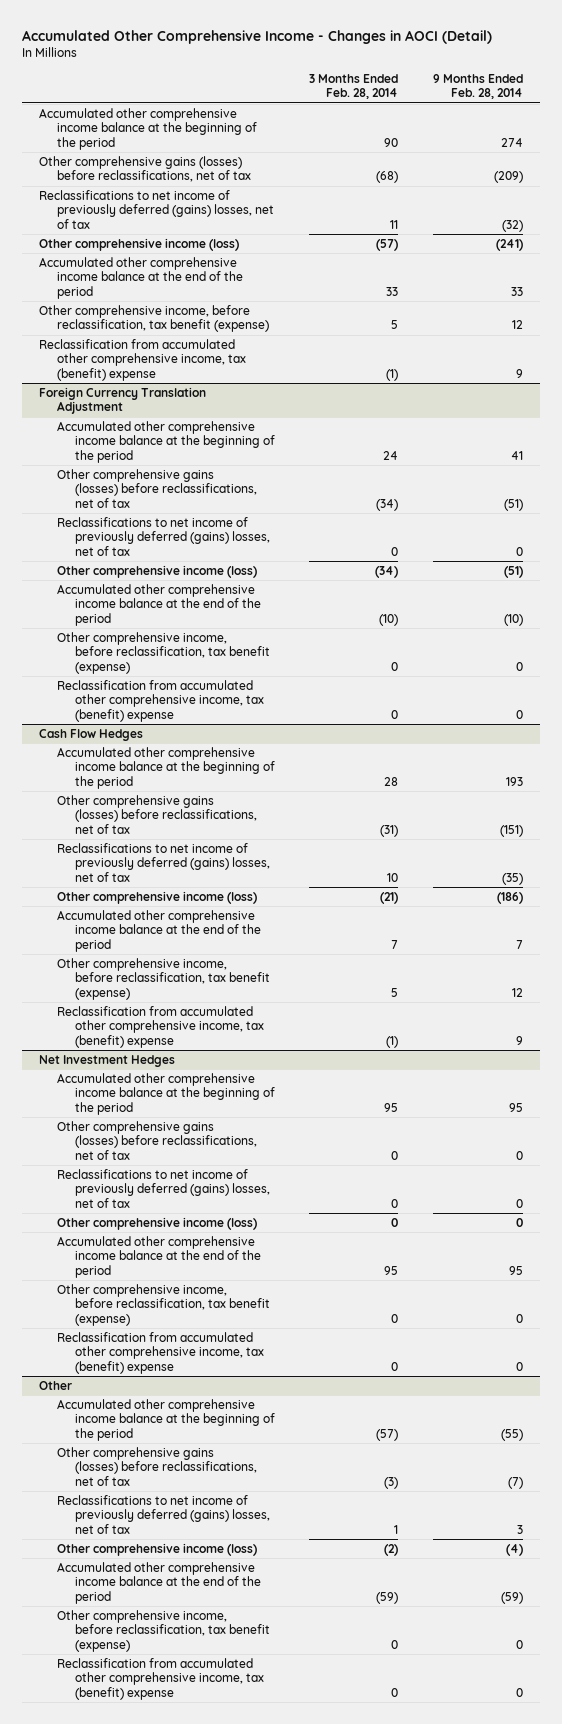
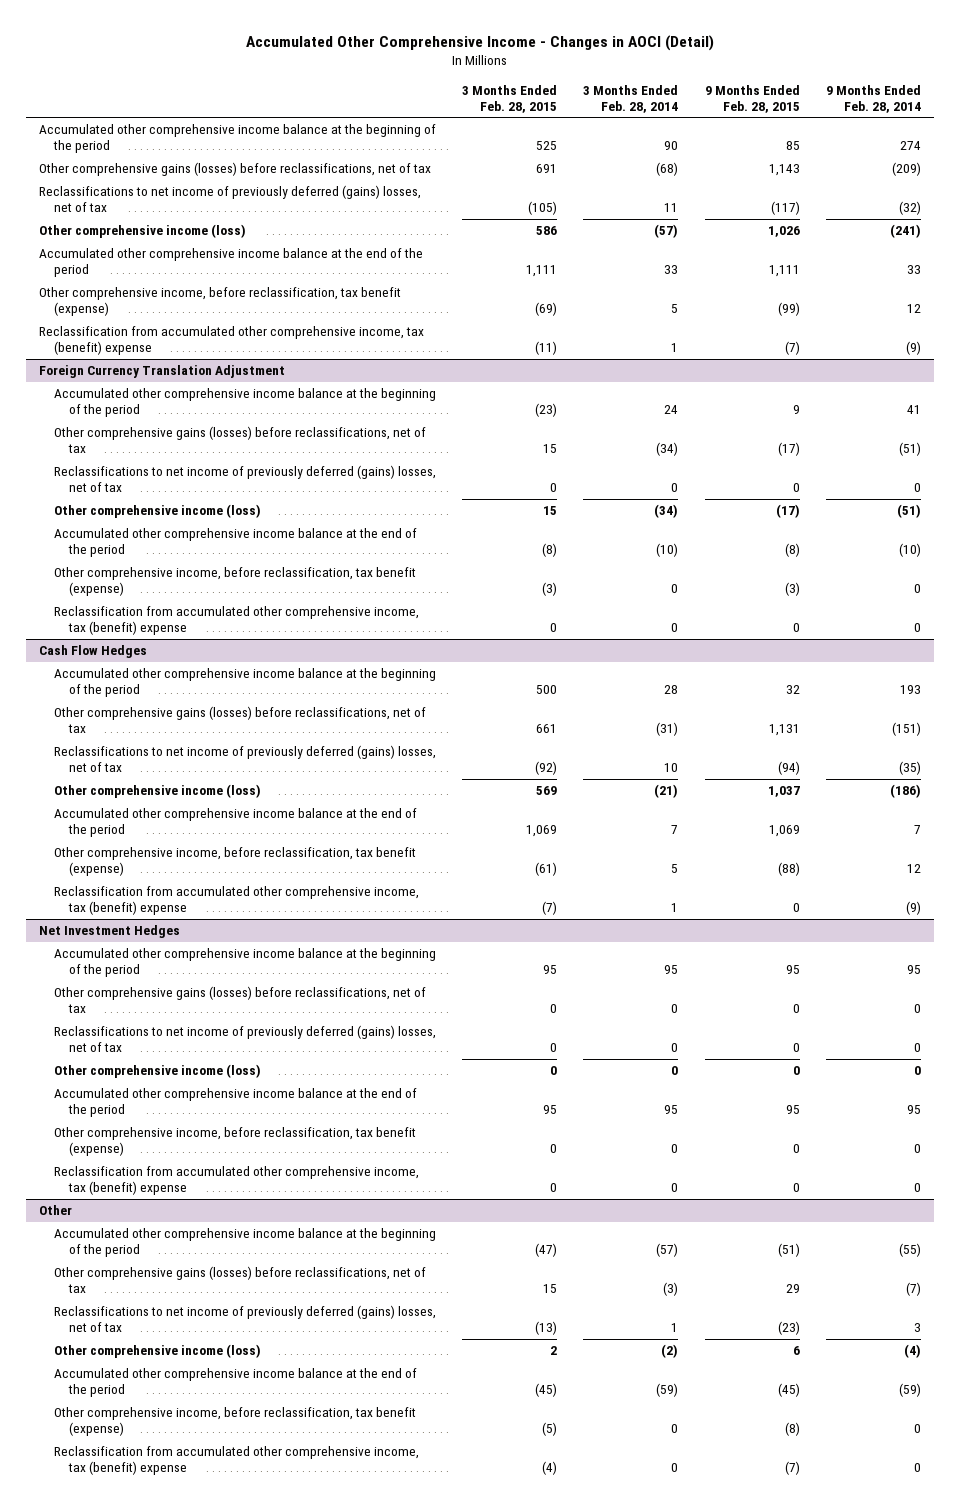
- | 3 Months Ended Feb. 28, 2014 | 9 Months Ended Feb. 28, 2014
+ | 3 Months Ended Feb. 28, 2015 | 3 Months Ended Feb. 28, 2014 | 9 Months Ended Feb. 28, 2015 | 9 Months Ended Feb. 28, 2014
- Reclassification from accumulated other comprehensive income, tax (benefit) expense | (1) | 9
+ Reclassification from accumulated other comprehensive income, tax (benefit) expense | (11) | 1 | (7) | (9)
@ Cash Flow Hedges
- Reclassification from accumulated other comprehensive income, tax (benefit) expense | (1) | 9
+ Reclassification from accumulated other comprehensive income, tax (benefit) expense | (7) | 1 | 0 | (9)

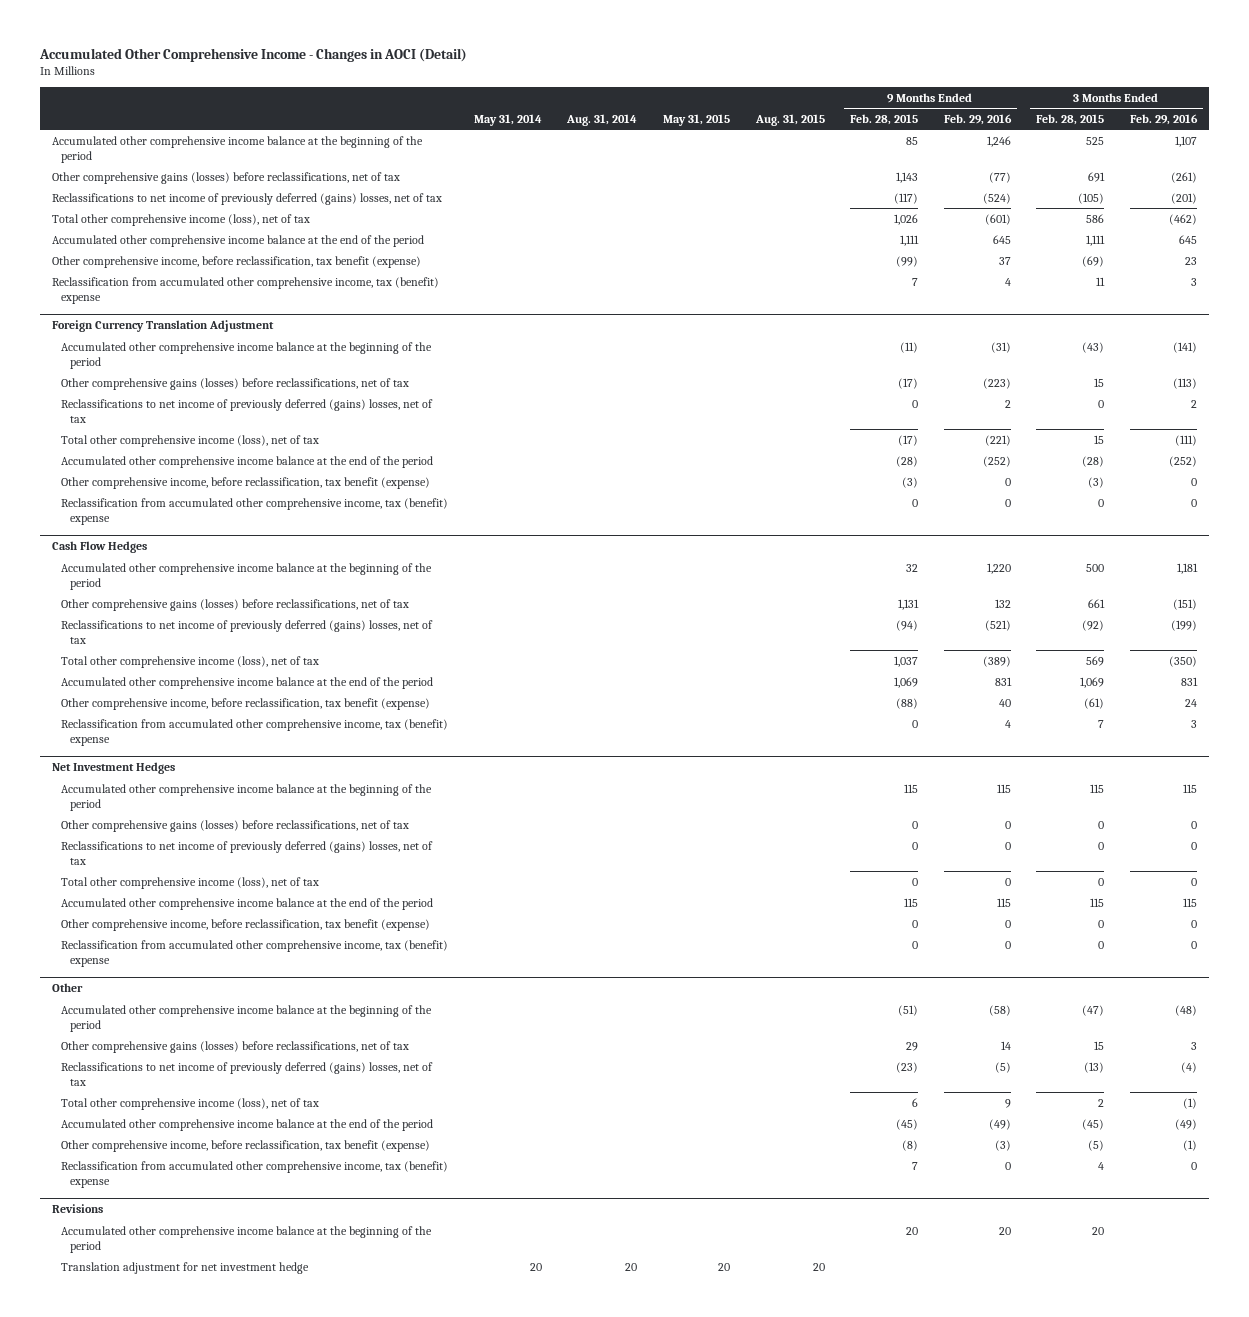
- | 3 Months Ended Feb. 28, 2015 | 3 Months Ended Feb. 28, 2014 | 9 Months Ended Feb. 28, 2015 | 9 Months Ended Feb. 28, 2014
+ | May 31, 2014 | Aug. 31, 2014 | May 31, 2015 | Aug. 31, 2015 | 9 Months Ended Feb. 28, 2015 | 9 Months Ended Feb. 29, 2016 | 3 Months Ended Feb. 28, 2015 | 3 Months Ended Feb. 29, 2016
- Other comprehensive income (loss) | 586 | (57) | 1,026 | (241)
+ Total other comprehensive income (loss), net of tax | | | | | 1,026 | (601) | 586 | (462)
- Reclassification from accumulated other comprehensive income, tax (benefit) expense | (11) | 1 | (7) | (9)
+ Reclassification from accumulated other comprehensive income, tax (benefit) expense | | | | | 7 | 4 | 11 | 3
@ Foreign Currency Translation Adjustment
- Accumulated other comprehensive income balance at the beginning of the period | (23) | 24 | 9 | 41
+ Accumulated other comprehensive income balance at the beginning of the period | | | | | (11) | (31) | (43) | (141)
- Other comprehensive income (loss) | 15 | (34) | (17) | (51)
- Accumulated other comprehensive income balance at the end of the period | (8) | (10) | (8) | (10)
+ Total other comprehensive income (loss), net of tax | | | | | (17) | (221) | 15 | (111)
+ Accumulated other comprehensive income balance at the end of the period | | | | | (28) | (252) | (28) | (252)
@ Cash Flow Hedges
- Other comprehensive income (loss) | 569 | (21) | 1,037 | (186)
+ Total other comprehensive income (loss), net of tax | | | | | 1,037 | (389) | 569 | (350)
- Reclassification from accumulated other comprehensive income, tax (benefit) expense | (7) | 1 | 0 | (9)
+ Reclassification from accumulated other comprehensive income, tax (benefit) expense | | | | | 0 | 4 | 7 | 3
@ Net Investment Hedges
- Accumulated other comprehensive income balance at the beginning of the period | 95 | 95 | 95 | 95
+ Accumulated other comprehensive income balance at the beginning of the period | | | | | 115 | 115 | 115 | 115
- Other comprehensive income (loss) | 0 | 0 | 0 | 0
- Accumulated other comprehensive income balance at the end of the period | 95 | 95 | 95 | 95
+ Total other comprehensive income (loss), net of tax | | | | | 0 | 0 | 0 | 0
+ Accumulated other comprehensive income balance at the end of the period | | | | | 115 | 115 | 115 | 115
@ Other
- Other comprehensive income (loss) | 2 | (2) | 6 | (4)
+ Total other comprehensive income (loss), net of tax | | | | | 6 | 9 | 2 | (1)
- Reclassification from accumulated other comprehensive income, tax (benefit) expense | (4) | 0 | (7) | 0
+ Reclassification from accumulated other comprehensive income, tax (benefit) expense | | | | | 7 | 0 | 4 | 0
+ Revisions
+ Accumulated other comprehensive income balance at the beginning of the period | | | | | 20 | 20 | 20 |
+ Translation adjustment for net investment hedge | 20 | 20 | 20 | 20 | | | |

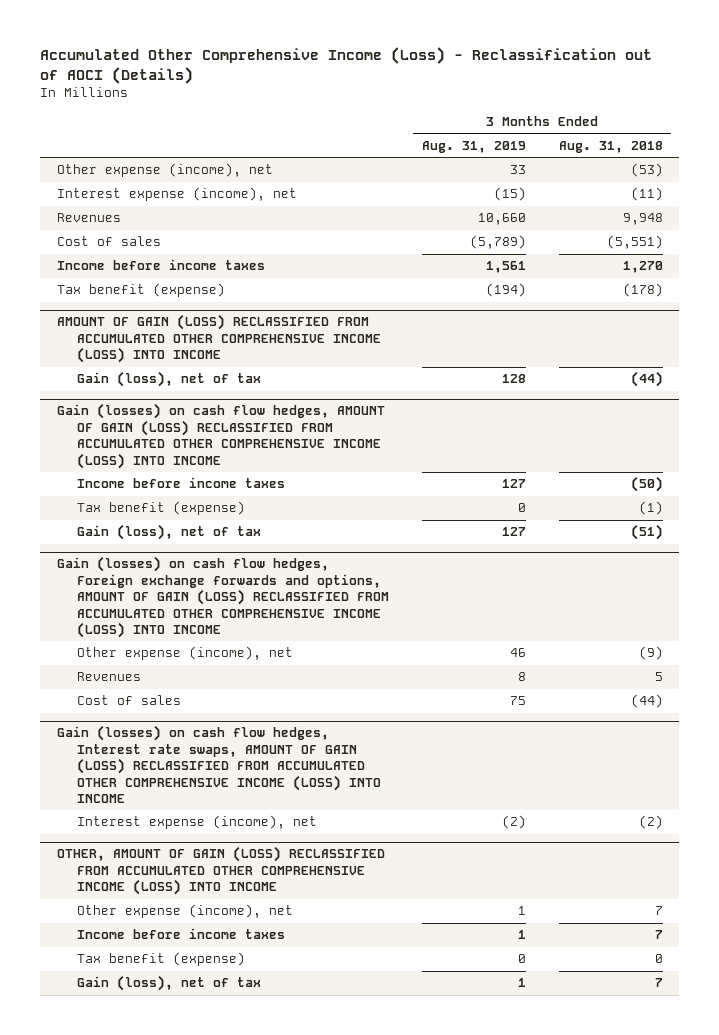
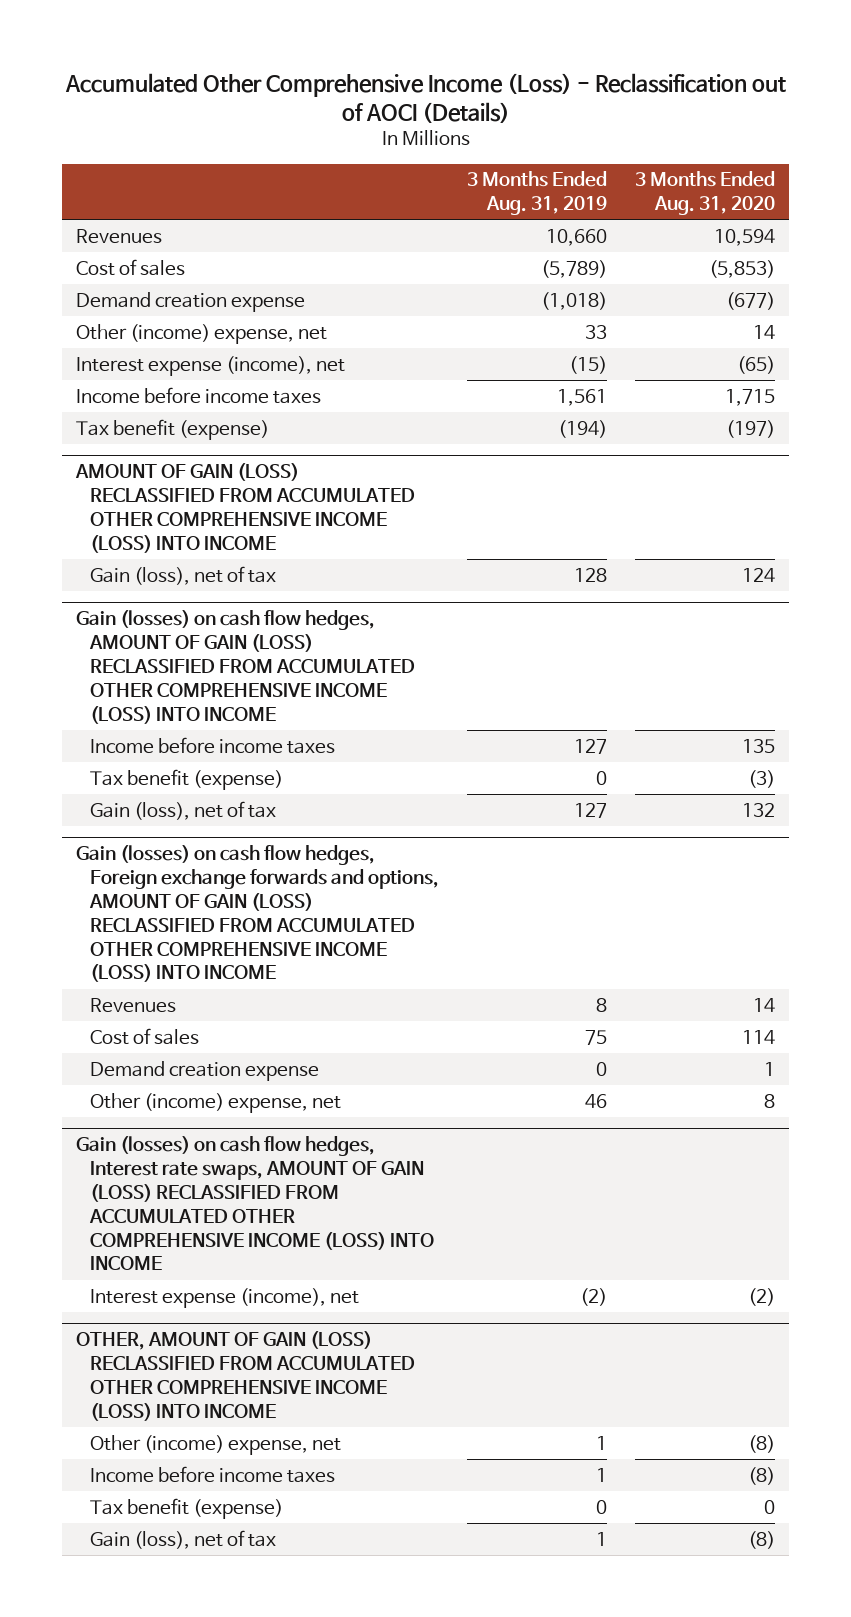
- | 3 Months Ended Aug. 31, 2019 | 3 Months Ended Aug. 31, 2018
+ | 3 Months Ended Aug. 31, 2019 | 3 Months Ended Aug. 31, 2020
- Other expense (income), net | 33 | (53)
+ Demand creation expense | (1,018) | (677)
+ Other (income) expense, net | 33 | 14
moved down: Interest expense (income), net | (15) | (65)
@ Gain (losses) on cash flow hedges, Foreign exchange forwards and options, AMOUNT OF GAIN (LOSS) RECLASSIFIED FROM ACCUMULATED OTHER COMPREHENSIVE INCOME (LOSS) INTO INCOME
- Other expense (income), net | 46 | (9)
+ Demand creation expense | 0 | 1
+ Other (income) expense, net | 46 | 8
@ OTHER, AMOUNT OF GAIN (LOSS) RECLASSIFIED FROM ACCUMULATED OTHER COMPREHENSIVE INCOME (LOSS) INTO INCOME
- Other expense (income), net | 1 | 7
+ Other (income) expense, net | 1 | (8)

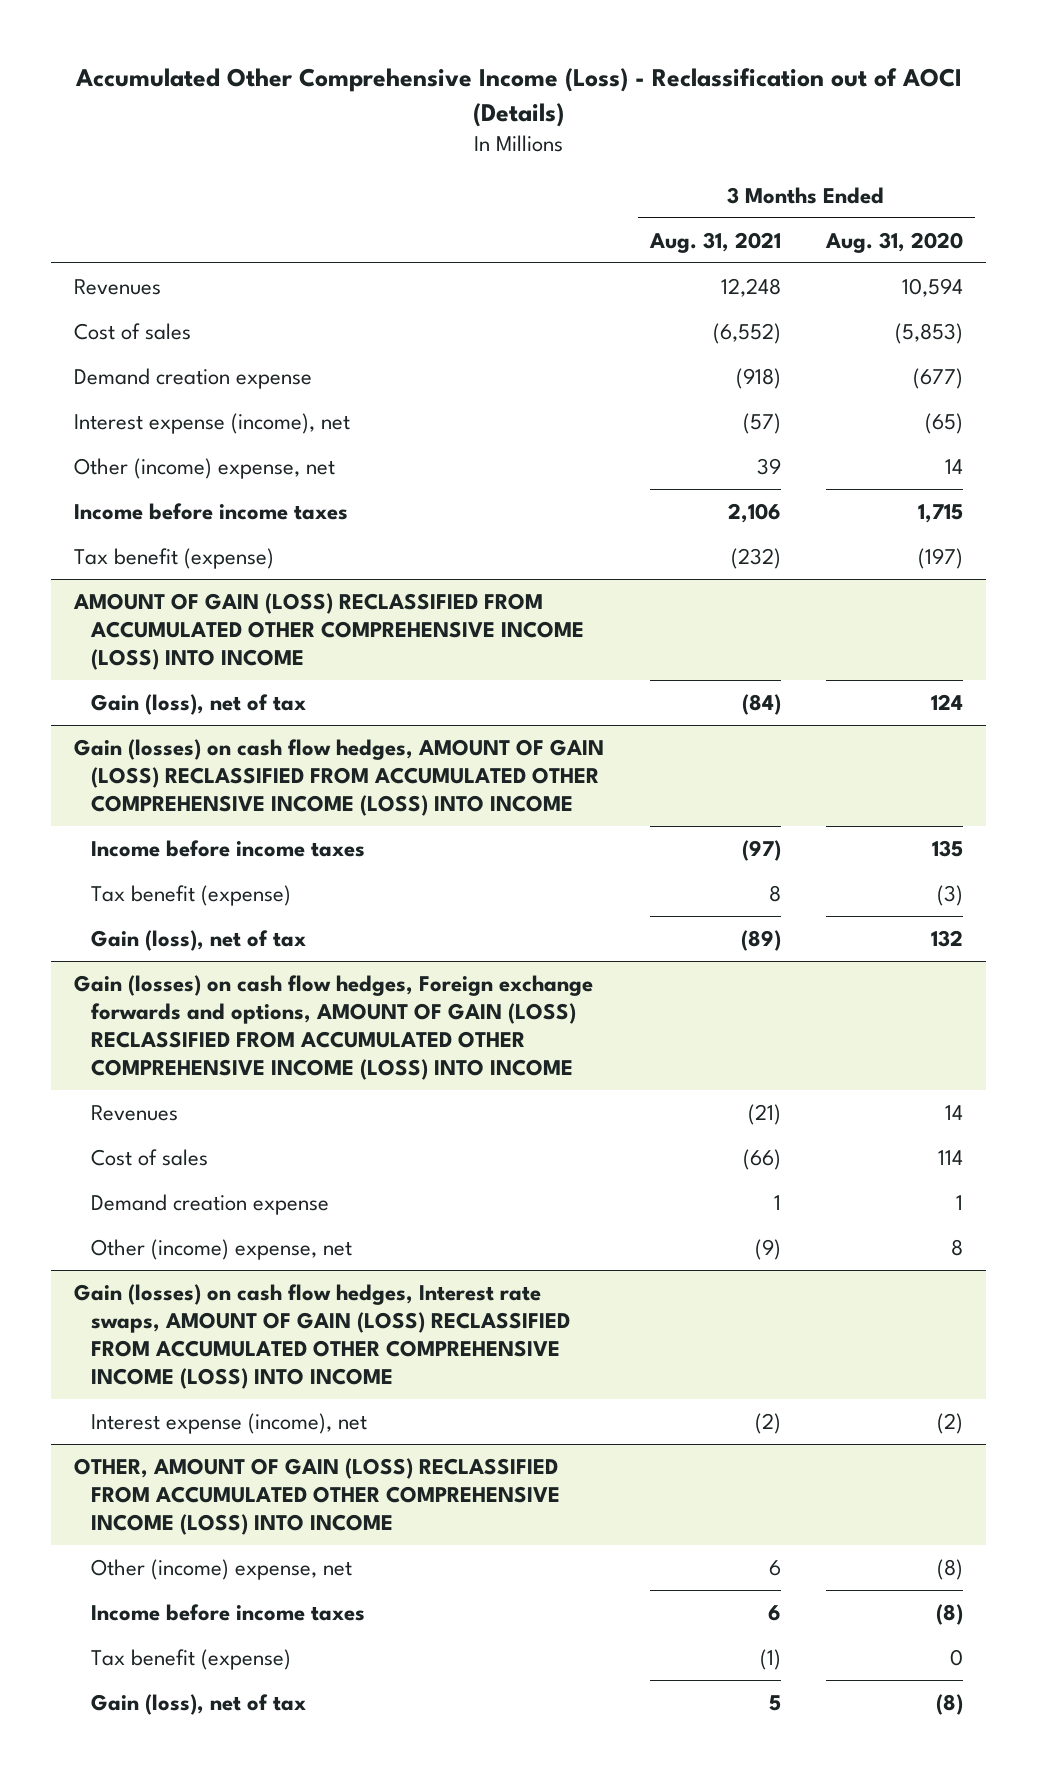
- | 3 Months Ended Aug. 31, 2019 | 3 Months Ended Aug. 31, 2020
+ | 3 Months Ended Aug. 31, 2021 | 3 Months Ended Aug. 31, 2020
moved down: Other (income) expense, net | 39 | 14

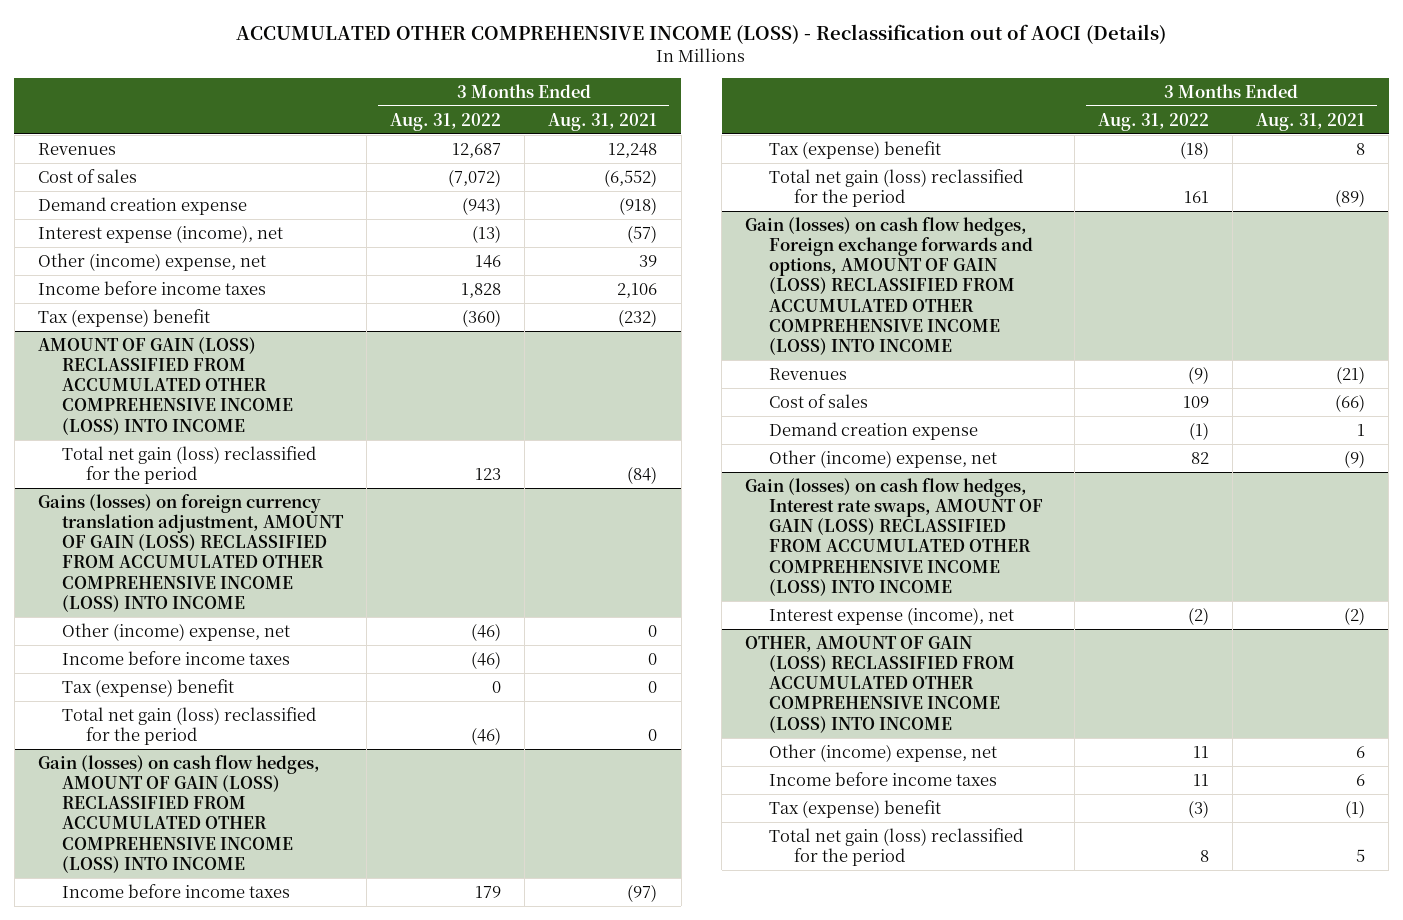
- Accumulated Other Comprehensive Income (Loss) - Reclassification out of AOCI (Details)
+ ACCUMULATED OTHER COMPREHENSIVE INCOME (LOSS) - Reclassification out of AOCI (Details)
- | 3 Months Ended Aug. 31, 2021 | 3 Months Ended Aug. 31, 2020
+ | 3 Months Ended Aug. 31, 2022 | 3 Months Ended Aug. 31, 2021
- Tax benefit (expense) | (232) | (197)
+ Tax (expense) benefit | (360) | (232)
@ AMOUNT OF GAIN (LOSS) RECLASSIFIED FROM ACCUMULATED OTHER COMPREHENSIVE INCOME (LOSS) INTO INCOME
- Gain (loss), net of tax | (84) | 124
+ Total net gain (loss) reclassified for the period | 123 | (84)
+ Gains (losses) on foreign currency translation adjustment, AMOUNT OF GAIN (LOSS) RECLASSIFIED FROM ACCUMULATED OTHER COMPREHENSIVE INCOME (LOSS) INTO INCOME
+ Other (income) expense, net | (46) | 0
+ Income before income taxes | (46) | 0
+ Tax (expense) benefit | 0 | 0
+ Total net gain (loss) reclassified for the period | (46) | 0
@ Gain (losses) on cash flow hedges, AMOUNT OF GAIN (LOSS) RECLASSIFIED FROM ACCUMULATED OTHER COMPREHENSIVE INCOME (LOSS) INTO INCOME
- Tax benefit (expense) | 8 | (3)
- Gain (loss), net of tax | (89) | 132
+ Tax (expense) benefit | (18) | 8
+ Total net gain (loss) reclassified for the period | 161 | (89)
@ OTHER, AMOUNT OF GAIN (LOSS) RECLASSIFIED FROM ACCUMULATED OTHER COMPREHENSIVE INCOME (LOSS) INTO INCOME
- Tax benefit (expense) | (1) | 0
- Gain (loss), net of tax | 5 | (8)
+ Tax (expense) benefit | (3) | (1)
+ Total net gain (loss) reclassified for the period | 8 | 5

